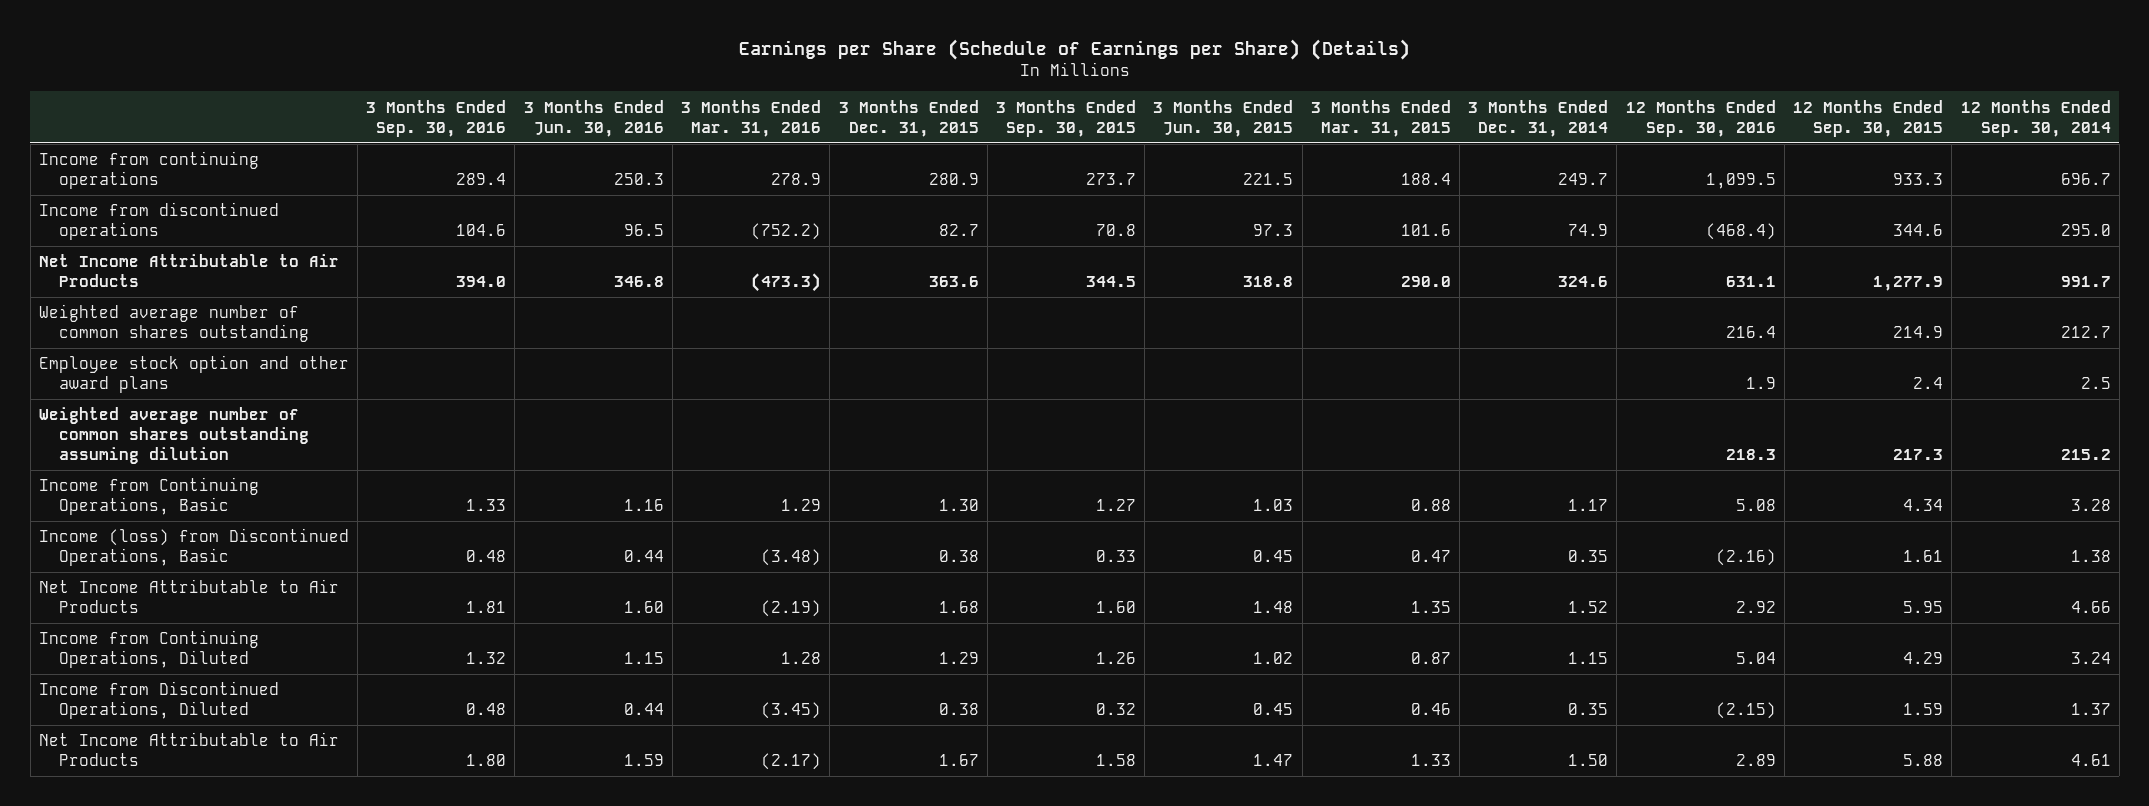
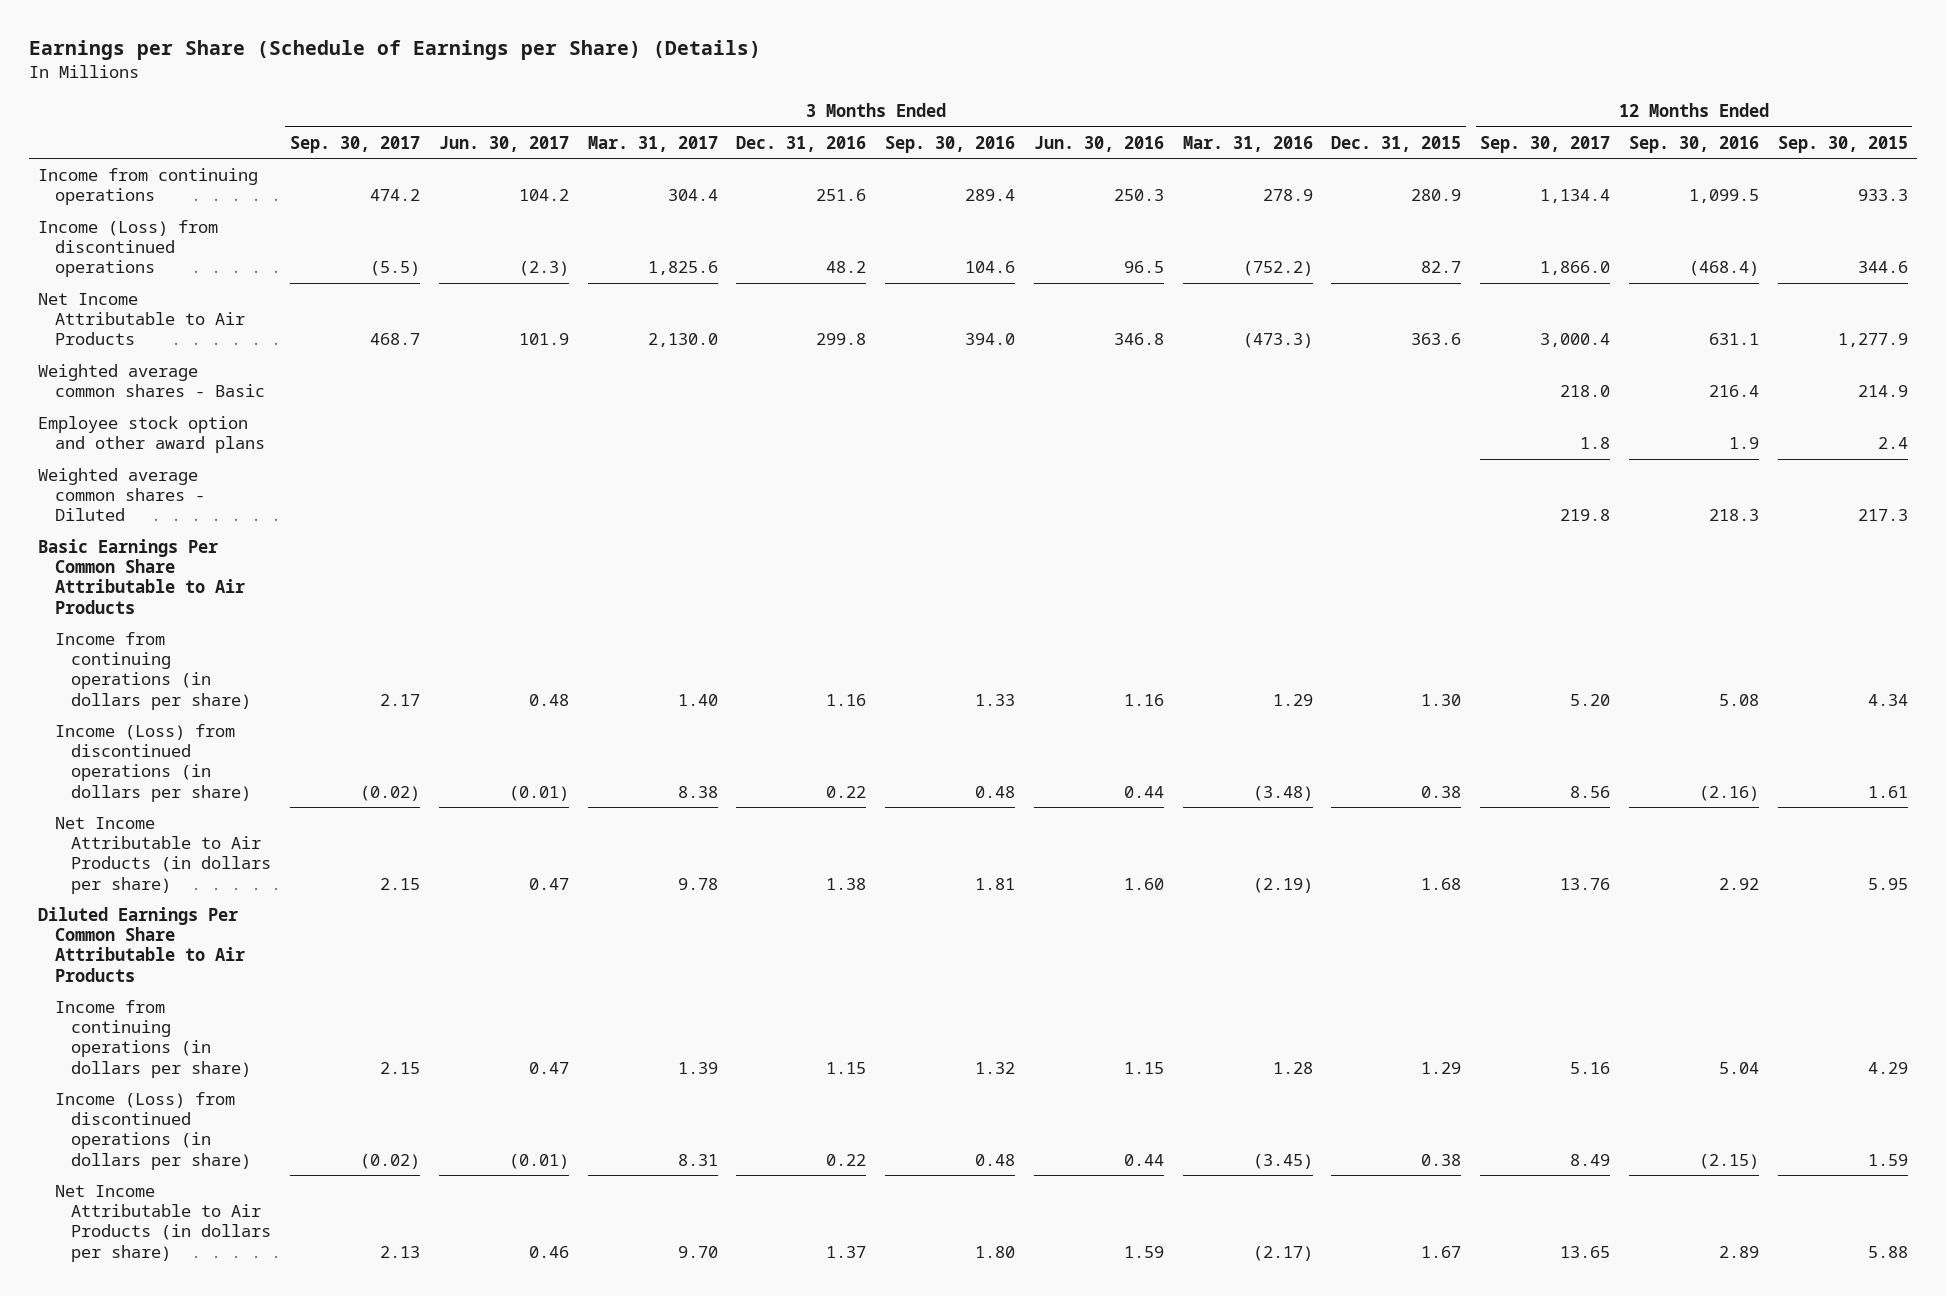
- | 3 Months Ended Sep. 30, 2016 | 3 Months Ended Jun. 30, 2016 | 3 Months Ended Mar. 31, 2016 | 3 Months Ended Dec. 31, 2015 | 3 Months Ended Sep. 30, 2015 | 3 Months Ended Jun. 30, 2015 | 3 Months Ended Mar. 31, 2015 | 3 Months Ended Dec. 31, 2014 | 12 Months Ended Sep. 30, 2016 | 12 Months Ended Sep. 30, 2015 | 12 Months Ended Sep. 30, 2014
+ | 3 Months Ended Sep. 30, 2017 | 3 Months Ended Jun. 30, 2017 | 3 Months Ended Mar. 31, 2017 | 3 Months Ended Dec. 31, 2016 | 3 Months Ended Sep. 30, 2016 | 3 Months Ended Jun. 30, 2016 | 3 Months Ended Mar. 31, 2016 | 3 Months Ended Dec. 31, 2015 | 12 Months Ended Sep. 30, 2017 | 12 Months Ended Sep. 30, 2016 | 12 Months Ended Sep. 30, 2015
- Income from discontinued operations | 104.6 | 96.5 | (752.2) | 82.7 | 70.8 | 97.3 | 101.6 | 74.9 | (468.4) | 344.6 | 295.0
+ Income (Loss) from discontinued operations | (5.5) | (2.3) | 1,825.6 | 48.2 | 104.6 | 96.5 | (752.2) | 82.7 | 1,866.0 | (468.4) | 344.6
- Weighted average number of common shares outstanding | | | | | | | | | 216.4 | 214.9 | 212.7
+ Weighted average common shares - Basic | | | | | | | | | 218.0 | 216.4 | 214.9
- Weighted average number of common shares outstanding assuming dilution | | | | | | | | | 218.3 | 217.3 | 215.2
- Income from Continuing Operations, Basic | 1.33 | 1.16 | 1.29 | 1.30 | 1.27 | 1.03 | 0.88 | 1.17 | 5.08 | 4.34 | 3.28
- Income (loss) from Discontinued Operations, Basic | 0.48 | 0.44 | (3.48) | 0.38 | 0.33 | 0.45 | 0.47 | 0.35 | (2.16) | 1.61 | 1.38
- Net Income Attributable to Air Products | 1.81 | 1.60 | (2.19) | 1.68 | 1.60 | 1.48 | 1.35 | 1.52 | 2.92 | 5.95 | 4.66
- Income from Continuing Operations, Diluted | 1.32 | 1.15 | 1.28 | 1.29 | 1.26 | 1.02 | 0.87 | 1.15 | 5.04 | 4.29 | 3.24
- Income from Discontinued Operations, Diluted | 0.48 | 0.44 | (3.45) | 0.38 | 0.32 | 0.45 | 0.46 | 0.35 | (2.15) | 1.59 | 1.37
- Net Income Attributable to Air Products | 1.80 | 1.59 | (2.17) | 1.67 | 1.58 | 1.47 | 1.33 | 1.50 | 2.89 | 5.88 | 4.61
+ Weighted average common shares - Diluted | | | | | | | | | 219.8 | 218.3 | 217.3
+ Basic Earnings Per Common Share Attributable to Air Products
+ Income from continuing operations (in dollars per share) | 2.17 | 0.48 | 1.40 | 1.16 | 1.33 | 1.16 | 1.29 | 1.30 | 5.20 | 5.08 | 4.34
+ Income (Loss) from discontinued operations (in dollars per share) | (0.02) | (0.01) | 8.38 | 0.22 | 0.48 | 0.44 | (3.48) | 0.38 | 8.56 | (2.16) | 1.61
+ Net Income Attributable to Air Products (in dollars per share) | 2.15 | 0.47 | 9.78 | 1.38 | 1.81 | 1.60 | (2.19) | 1.68 | 13.76 | 2.92 | 5.95
+ Diluted Earnings Per Common Share Attributable to Air Products
+ Income from continuing operations (in dollars per share) | 2.15 | 0.47 | 1.39 | 1.15 | 1.32 | 1.15 | 1.28 | 1.29 | 5.16 | 5.04 | 4.29
+ Income (Loss) from discontinued operations (in dollars per share) | (0.02) | (0.01) | 8.31 | 0.22 | 0.48 | 0.44 | (3.45) | 0.38 | 8.49 | (2.15) | 1.59
+ Net Income Attributable to Air Products (in dollars per share) | 2.13 | 0.46 | 9.70 | 1.37 | 1.80 | 1.59 | (2.17) | 1.67 | 13.65 | 2.89 | 5.88

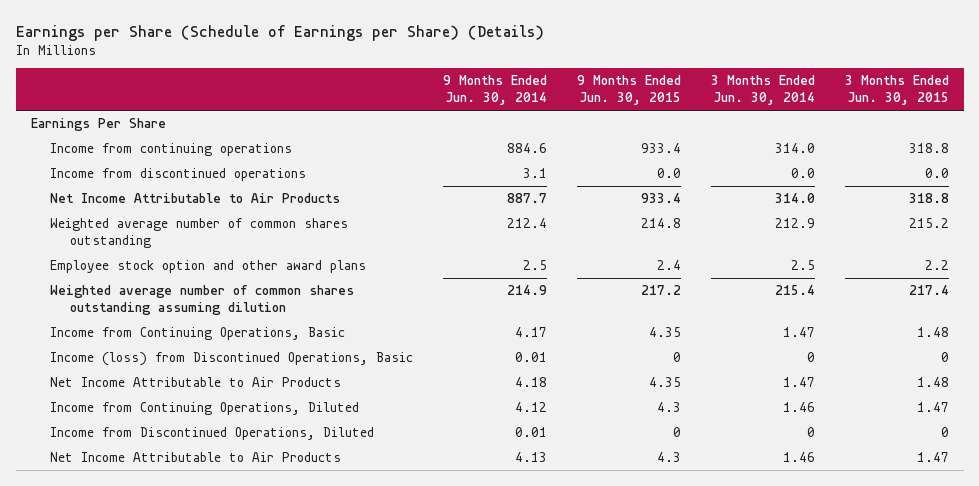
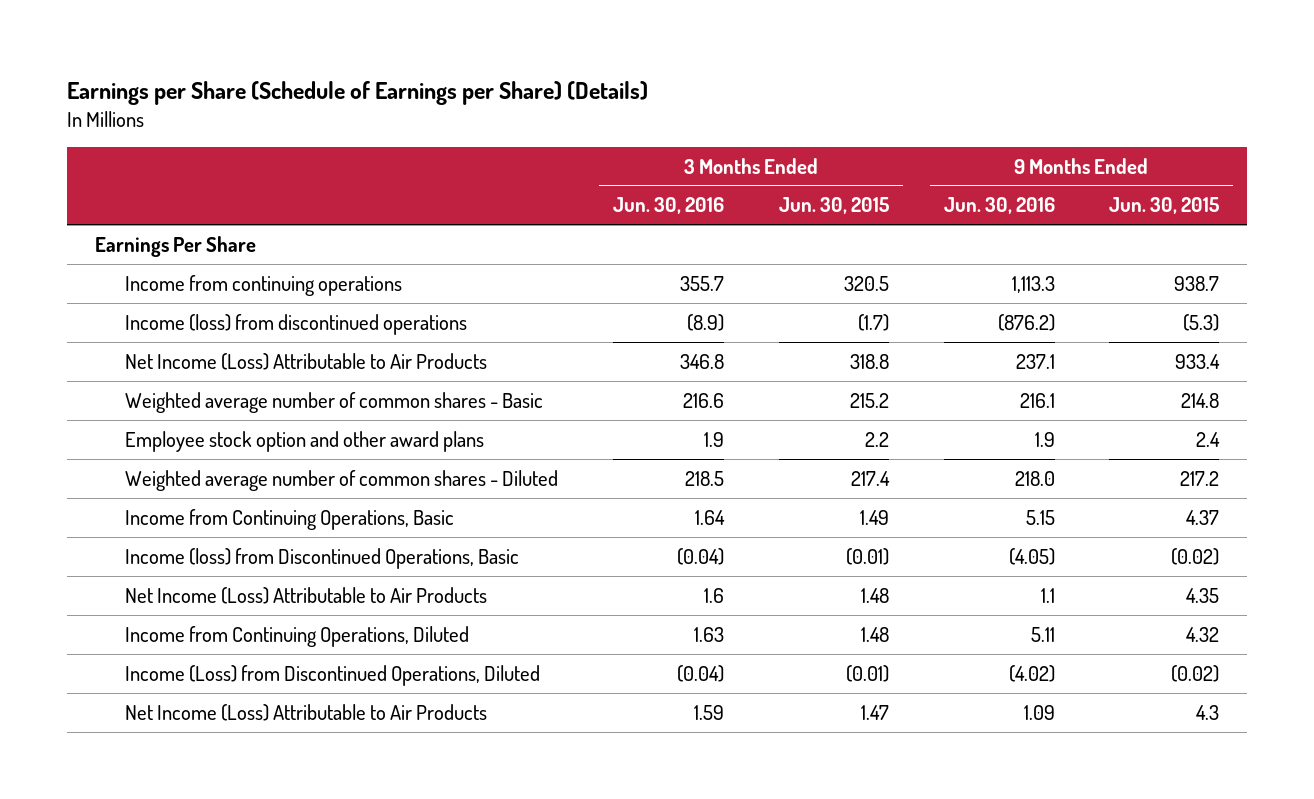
- | 9 Months Ended Jun. 30, 2014 | 9 Months Ended Jun. 30, 2015 | 3 Months Ended Jun. 30, 2014 | 3 Months Ended Jun. 30, 2015
+ | 3 Months Ended Jun. 30, 2016 | 3 Months Ended Jun. 30, 2015 | 9 Months Ended Jun. 30, 2016 | 9 Months Ended Jun. 30, 2015
- Income from continuing operations | 884.6 | 933.4 | 314.0 | 318.8
- Income from discontinued operations | 3.1 | 0.0 | 0.0 | 0.0
- Net Income Attributable to Air Products | 887.7 | 933.4 | 314.0 | 318.8
- Weighted average number of common shares outstanding | 212.4 | 214.8 | 212.9 | 215.2
+ Income from continuing operations | 355.7 | 320.5 | 1,113.3 | 938.7
+ Income (loss) from discontinued operations | (8.9) | (1.7) | (876.2) | (5.3)
+ Net Income (Loss) Attributable to Air Products | 346.8 | 318.8 | 237.1 | 933.4
+ Weighted average number of common shares - Basic | 216.6 | 215.2 | 216.1 | 214.8
- Weighted average number of common shares outstanding assuming dilution | 214.9 | 217.2 | 215.4 | 217.4
- Income from Continuing Operations, Basic | 4.17 | 4.35 | 1.47 | 1.48
- Income (loss) from Discontinued Operations, Basic | 0.01 | 0 | 0 | 0
- Net Income Attributable to Air Products | 4.18 | 4.35 | 1.47 | 1.48
- Income from Continuing Operations, Diluted | 4.12 | 4.3 | 1.46 | 1.47
- Income from Discontinued Operations, Diluted | 0.01 | 0 | 0 | 0
- Net Income Attributable to Air Products | 4.13 | 4.3 | 1.46 | 1.47
+ Weighted average number of common shares - Diluted | 218.5 | 217.4 | 218.0 | 217.2
+ Income from Continuing Operations, Basic | 1.64 | 1.49 | 5.15 | 4.37
+ Income (loss) from Discontinued Operations, Basic | (0.04) | (0.01) | (4.05) | (0.02)
+ Net Income (Loss) Attributable to Air Products | 1.6 | 1.48 | 1.1 | 4.35
+ Income from Continuing Operations, Diluted | 1.63 | 1.48 | 5.11 | 4.32
+ Income (Loss) from Discontinued Operations, Diluted | (0.04) | (0.01) | (4.02) | (0.02)
+ Net Income (Loss) Attributable to Air Products | 1.59 | 1.47 | 1.09 | 4.3

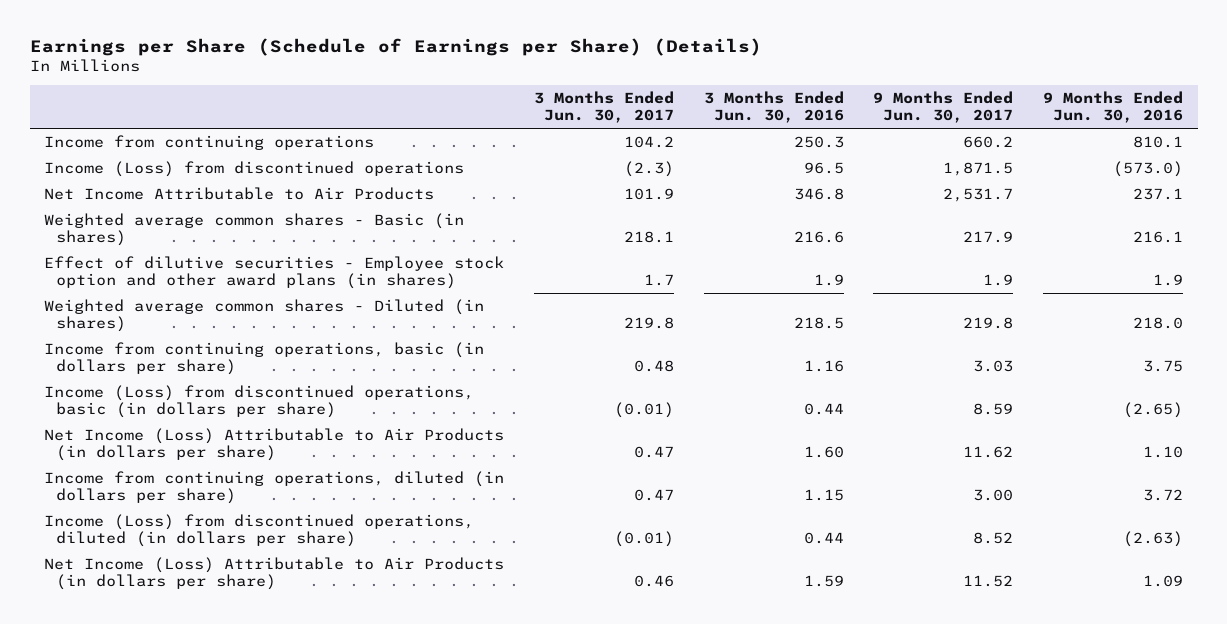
- | 3 Months Ended Jun. 30, 2016 | 3 Months Ended Jun. 30, 2015 | 9 Months Ended Jun. 30, 2016 | 9 Months Ended Jun. 30, 2015
+ | 3 Months Ended Jun. 30, 2017 | 3 Months Ended Jun. 30, 2016 | 9 Months Ended Jun. 30, 2017 | 9 Months Ended Jun. 30, 2016
- Earnings Per Share
- Income from continuing operations | 355.7 | 320.5 | 1,113.3 | 938.7
- Income (loss) from discontinued operations | (8.9) | (1.7) | (876.2) | (5.3)
- Net Income (Loss) Attributable to Air Products | 346.8 | 318.8 | 237.1 | 933.4
- Weighted average number of common shares - Basic | 216.6 | 215.2 | 216.1 | 214.8
- Employee stock option and other award plans | 1.9 | 2.2 | 1.9 | 2.4
- Weighted average number of common shares - Diluted | 218.5 | 217.4 | 218.0 | 217.2
- Income from Continuing Operations, Basic | 1.64 | 1.49 | 5.15 | 4.37
- Income (loss) from Discontinued Operations, Basic | (0.04) | (0.01) | (4.05) | (0.02)
- Net Income (Loss) Attributable to Air Products | 1.6 | 1.48 | 1.1 | 4.35
- Income from Continuing Operations, Diluted | 1.63 | 1.48 | 5.11 | 4.32
- Income (Loss) from Discontinued Operations, Diluted | (0.04) | (0.01) | (4.02) | (0.02)
- Net Income (Loss) Attributable to Air Products | 1.59 | 1.47 | 1.09 | 4.3
+ Income from continuing operations | 104.2 | 250.3 | 660.2 | 810.1
+ Income (Loss) from discontinued operations | (2.3) | 96.5 | 1,871.5 | (573.0)
+ Net Income Attributable to Air Products | 101.9 | 346.8 | 2,531.7 | 237.1
+ Weighted average common shares - Basic (in shares) | 218.1 | 216.6 | 217.9 | 216.1
+ Effect of dilutive securities - Employee stock option and other award plans (in shares) | 1.7 | 1.9 | 1.9 | 1.9
+ Weighted average common shares - Diluted (in shares) | 219.8 | 218.5 | 219.8 | 218.0
+ Income from continuing operations, basic (in dollars per share) | 0.48 | 1.16 | 3.03 | 3.75
+ Income (Loss) from discontinued operations, basic (in dollars per share) | (0.01) | 0.44 | 8.59 | (2.65)
+ Net Income (Loss) Attributable to Air Products (in dollars per share) | 0.47 | 1.60 | 11.62 | 1.10
+ Income from continuing operations, diluted (in dollars per share) | 0.47 | 1.15 | 3.00 | 3.72
+ Income (Loss) from discontinued operations, diluted (in dollars per share) | (0.01) | 0.44 | 8.52 | (2.63)
+ Net Income (Loss) Attributable to Air Products (in dollars per share) | 0.46 | 1.59 | 11.52 | 1.09

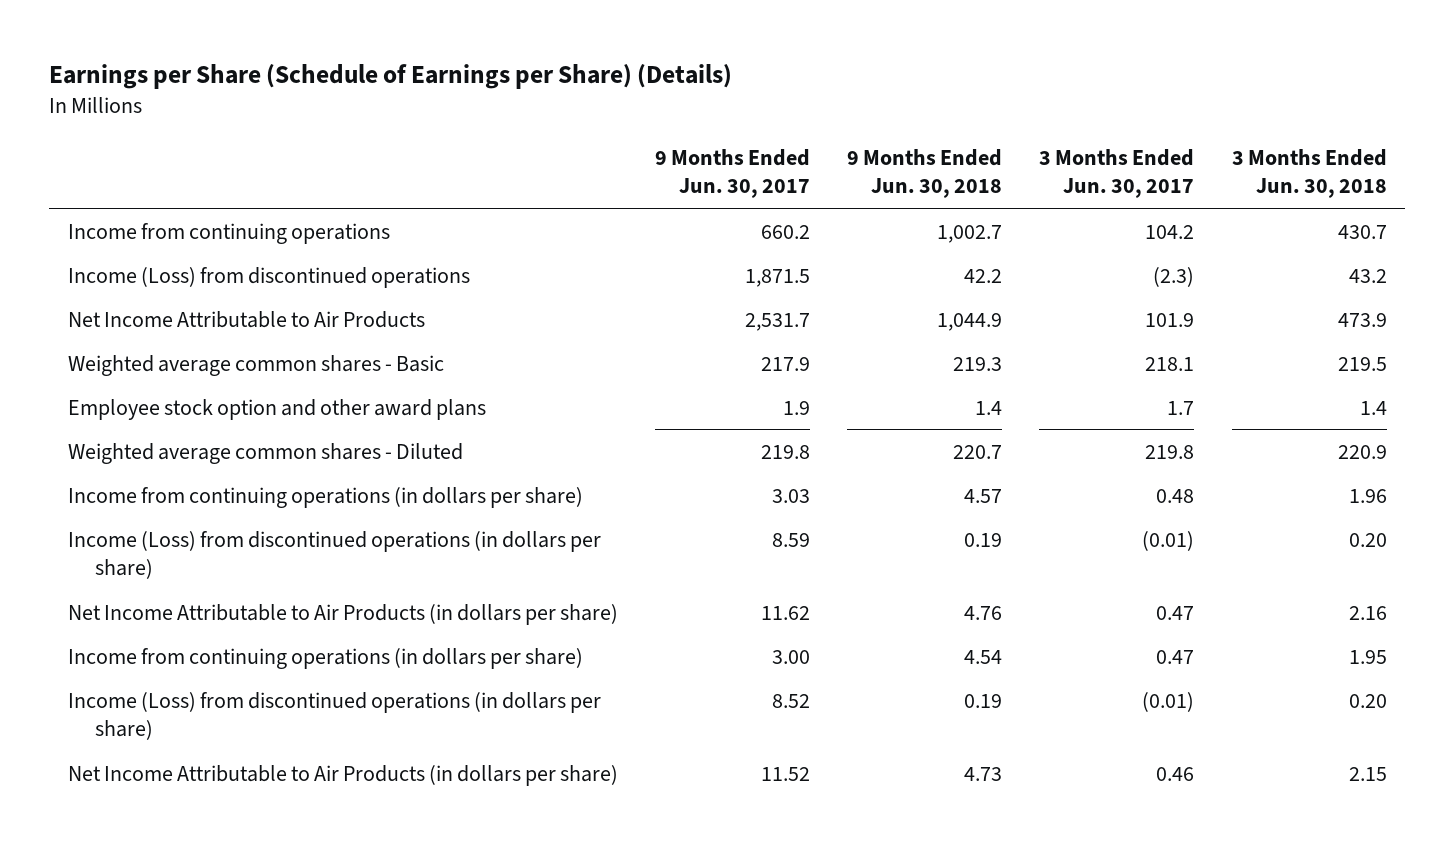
- | 3 Months Ended Jun. 30, 2017 | 3 Months Ended Jun. 30, 2016 | 9 Months Ended Jun. 30, 2017 | 9 Months Ended Jun. 30, 2016
+ | 9 Months Ended Jun. 30, 2017 | 9 Months Ended Jun. 30, 2018 | 3 Months Ended Jun. 30, 2017 | 3 Months Ended Jun. 30, 2018
- Weighted average common shares - Basic (in shares) | 218.1 | 216.6 | 217.9 | 216.1
- Effect of dilutive securities - Employee stock option and other award plans (in shares) | 1.7 | 1.9 | 1.9 | 1.9
- Weighted average common shares - Diluted (in shares) | 219.8 | 218.5 | 219.8 | 218.0
- Income from continuing operations, basic (in dollars per share) | 0.48 | 1.16 | 3.03 | 3.75
- Income (Loss) from discontinued operations, basic (in dollars per share) | (0.01) | 0.44 | 8.59 | (2.65)
- Net Income (Loss) Attributable to Air Products (in dollars per share) | 0.47 | 1.60 | 11.62 | 1.10
- Income from continuing operations, diluted (in dollars per share) | 0.47 | 1.15 | 3.00 | 3.72
- Income (Loss) from discontinued operations, diluted (in dollars per share) | (0.01) | 0.44 | 8.52 | (2.63)
- Net Income (Loss) Attributable to Air Products (in dollars per share) | 0.46 | 1.59 | 11.52 | 1.09
+ Weighted average common shares - Basic | 217.9 | 219.3 | 218.1 | 219.5
+ Employee stock option and other award plans | 1.9 | 1.4 | 1.7 | 1.4
+ Weighted average common shares - Diluted | 219.8 | 220.7 | 219.8 | 220.9
+ Income from continuing operations (in dollars per share) | 3.03 | 4.57 | 0.48 | 1.96
+ Income (Loss) from discontinued operations (in dollars per share) | 8.59 | 0.19 | (0.01) | 0.20
+ Net Income Attributable to Air Products (in dollars per share) | 11.62 | 4.76 | 0.47 | 2.16
+ Income from continuing operations (in dollars per share) | 3.00 | 4.54 | 0.47 | 1.95
+ Income (Loss) from discontinued operations (in dollars per share) | 8.52 | 0.19 | (0.01) | 0.20
+ Net Income Attributable to Air Products (in dollars per share) | 11.52 | 4.73 | 0.46 | 2.15

